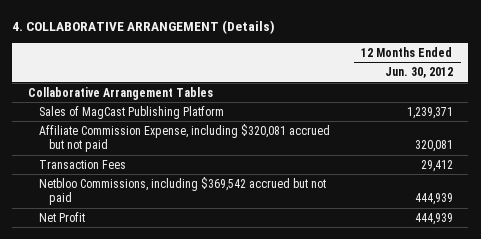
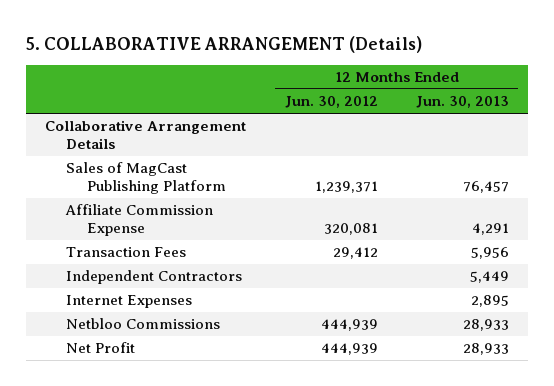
- 4. COLLABORATIVE ARRANGEMENT (Details)
+ 5. COLLABORATIVE ARRANGEMENT (Details)
- | 12 Months Ended Jun. 30, 2012
+ | 12 Months Ended Jun. 30, 2012 | 12 Months Ended Jun. 30, 2013
- Collaborative Arrangement Tables
+ Collaborative Arrangement Details
- Affiliate Commission Expense, including $320,081 accrued but not paid | 320,081
+ Affiliate Commission Expense | 320,081 | 4,291
- Netbloo Commissions, including $369,542 accrued but not paid | 444,939
+ Independent Contractors | | 5,449
+ Internet Expenses | | 2,895
+ Netbloo Commissions | 444,939 | 28,933

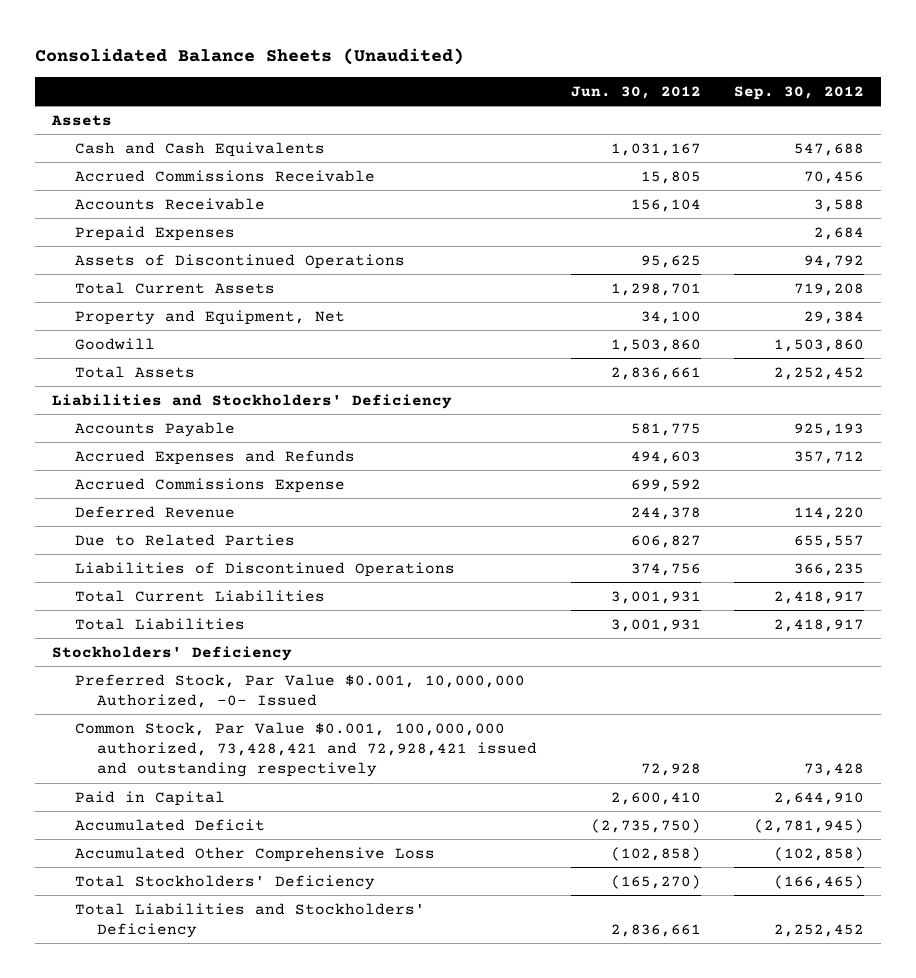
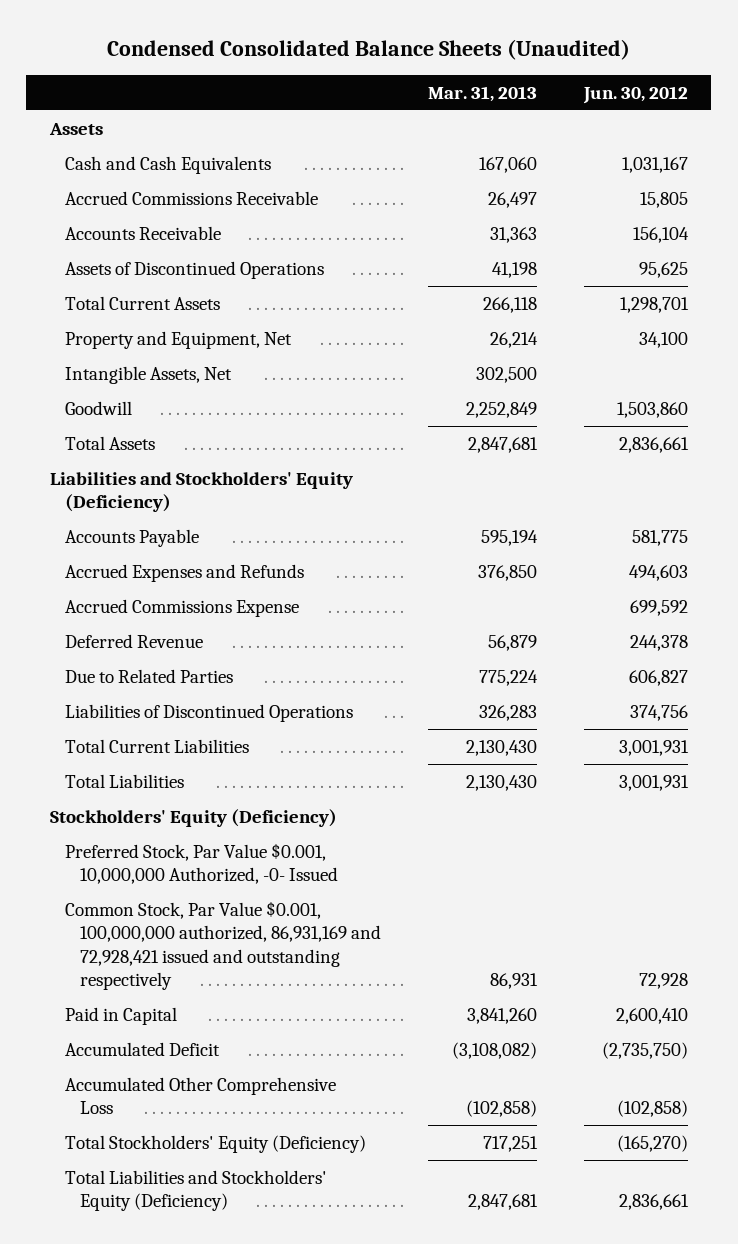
- Consolidated Balance Sheets (Unaudited)
+ Condensed Consolidated Balance Sheets (Unaudited)
- | Jun. 30, 2012 | Sep. 30, 2012
+ | Mar. 31, 2013 | Jun. 30, 2012
- Prepaid Expenses | | 2,684
+ Intangible Assets, Net | 302,500 |
- Liabilities and Stockholders' Deficiency
+ Liabilities and Stockholders' Equity (Deficiency)
- Stockholders' Deficiency
+ Stockholders' Equity (Deficiency)
- Common Stock, Par Value $0.001, 100,000,000 authorized, 73,428,421 and 72,928,421 issued and outstanding respectively | 72,928 | 73,428
+ Common Stock, Par Value $0.001, 100,000,000 authorized, 86,931,169 and 72,928,421 issued and outstanding respectively | 86,931 | 72,928
- Total Stockholders' Deficiency | (165,270) | (166,465)
- Total Liabilities and Stockholders' Deficiency | 2,836,661 | 2,252,452
+ Total Stockholders' Equity (Deficiency) | 717,251 | (165,270)
+ Total Liabilities and Stockholders' Equity (Deficiency) | 2,847,681 | 2,836,661

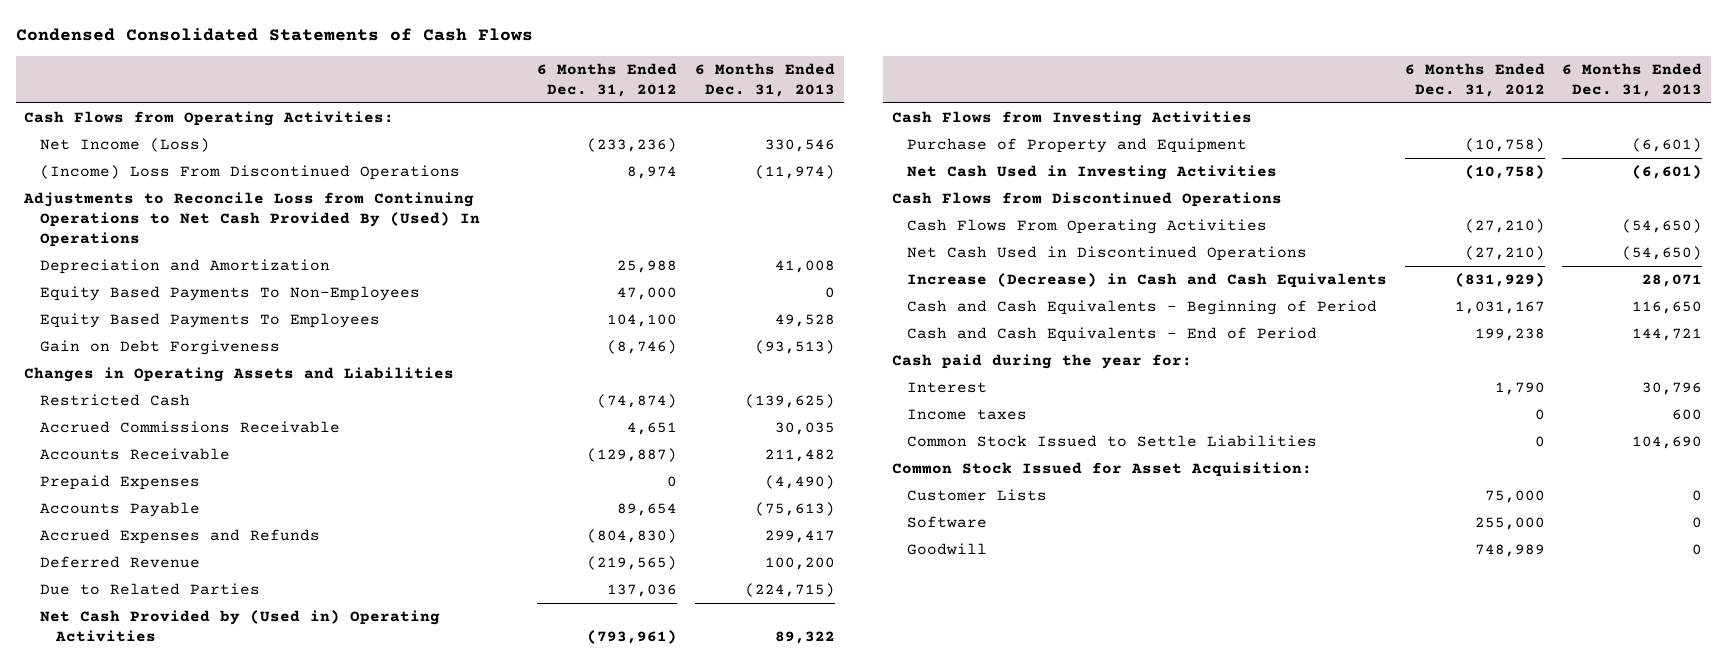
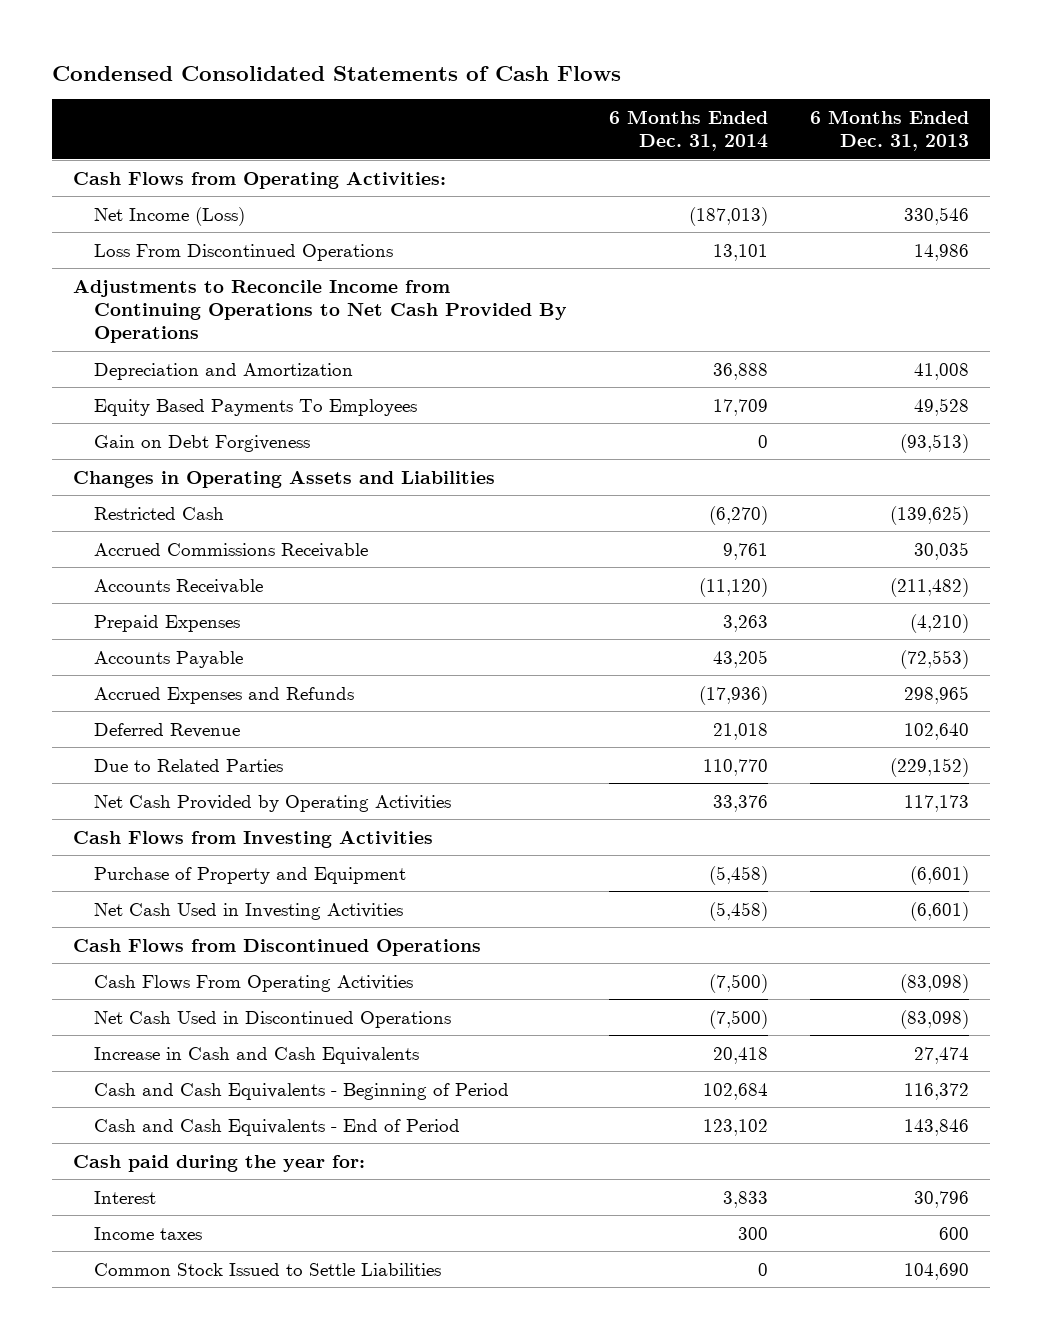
- | 6 Months Ended Dec. 31, 2012 | 6 Months Ended Dec. 31, 2013
+ | 6 Months Ended Dec. 31, 2014 | 6 Months Ended Dec. 31, 2013
- (Income) Loss From Discontinued Operations | 8,974 | (11,974)
- Adjustments to Reconcile Loss from Continuing Operations to Net Cash Provided By (Used) In Operations
+ Loss From Discontinued Operations | 13,101 | 14,986
+ Adjustments to Reconcile Income from Continuing Operations to Net Cash Provided By Operations
- Equity Based Payments To Non-Employees | 47,000 | 0
- Accounts Receivable | (129,887) | 211,482
- Prepaid Expenses | 0 | (4,490)
- Accounts Payable | 89,654 | (75,613)
- Accrued Expenses and Refunds | (804,830) | 299,417
- Deferred Revenue | (219,565) | 100,200
- Due to Related Parties | 137,036 | (224,715)
- Net Cash Provided by (Used in) Operating Activities | (793,961) | 89,322
+ Accounts Receivable | (11,120) | (211,482)
+ Prepaid Expenses | 3,263 | (4,210)
+ Accounts Payable | 43,205 | (72,553)
+ Accrued Expenses and Refunds | (17,936) | 298,965
+ Deferred Revenue | 21,018 | 102,640
+ Due to Related Parties | 110,770 | (229,152)
+ Net Cash Provided by Operating Activities | 33,376 | 117,173
- Cash Flows From Operating Activities | (27,210) | (54,650)
- Net Cash Used in Discontinued Operations | (27,210) | (54,650)
- Increase (Decrease) in Cash and Cash Equivalents | (831,929) | 28,071
- Cash and Cash Equivalents - Beginning of Period | 1,031,167 | 116,650
- Cash and Cash Equivalents - End of Period | 199,238 | 144,721
+ Cash Flows From Operating Activities | (7,500) | (83,098)
+ Net Cash Used in Discontinued Operations | (7,500) | (83,098)
+ Increase in Cash and Cash Equivalents | 20,418 | 27,474
+ Cash and Cash Equivalents - Beginning of Period | 102,684 | 116,372
+ Cash and Cash Equivalents - End of Period | 123,102 | 143,846
- Common Stock Issued for Asset Acquisition:
- Customer Lists | 75,000 | 0
- Software | 255,000 | 0
- Goodwill | 748,989 | 0

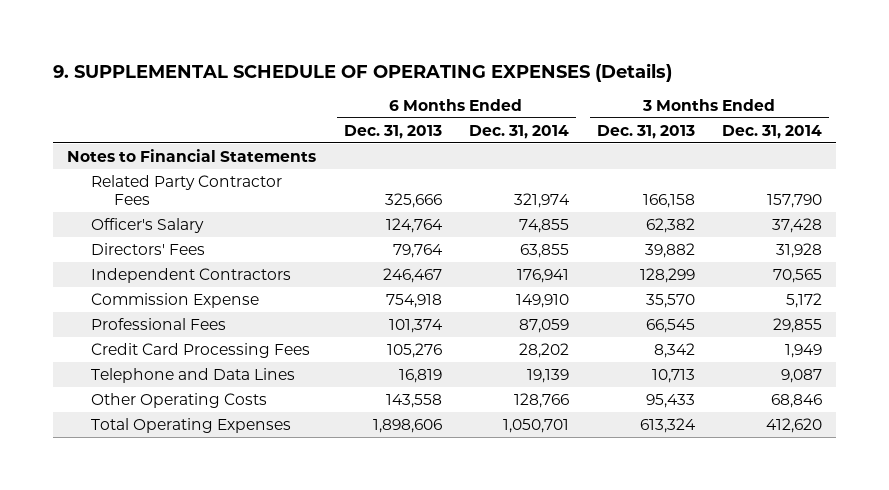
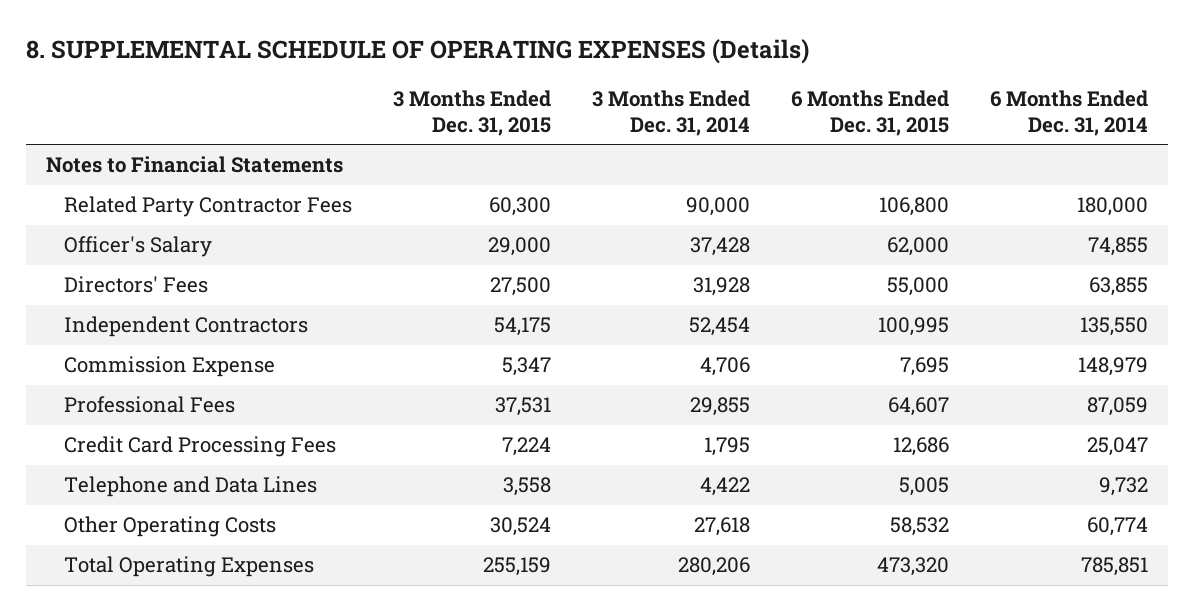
- 9. SUPPLEMENTAL SCHEDULE OF OPERATING EXPENSES (Details)
+ 8. SUPPLEMENTAL SCHEDULE OF OPERATING EXPENSES (Details)
- | 6 Months Ended Dec. 31, 2013 | 6 Months Ended Dec. 31, 2014 | 3 Months Ended Dec. 31, 2013 | 3 Months Ended Dec. 31, 2014
+ | 3 Months Ended Dec. 31, 2015 | 3 Months Ended Dec. 31, 2014 | 6 Months Ended Dec. 31, 2015 | 6 Months Ended Dec. 31, 2014
- Related Party Contractor Fees | 325,666 | 321,974 | 166,158 | 157,790
+ Related Party Contractor Fees | 60,300 | 90,000 | 106,800 | 180,000
- Independent Contractors | 246,467 | 176,941 | 128,299 | 70,565
- Commission Expense | 754,918 | 149,910 | 35,570 | 5,172
+ Independent Contractors | 54,175 | 52,454 | 100,995 | 135,550
+ Commission Expense | 5,347 | 4,706 | 7,695 | 148,979
- Credit Card Processing Fees | 105,276 | 28,202 | 8,342 | 1,949
- Telephone and Data Lines | 16,819 | 19,139 | 10,713 | 9,087
- Other Operating Costs | 143,558 | 128,766 | 95,433 | 68,846
- Total Operating Expenses | 1,898,606 | 1,050,701 | 613,324 | 412,620
+ Credit Card Processing Fees | 7,224 | 1,795 | 12,686 | 25,047
+ Telephone and Data Lines | 3,558 | 4,422 | 5,005 | 9,732
+ Other Operating Costs | 30,524 | 27,618 | 58,532 | 60,774
+ Total Operating Expenses | 255,159 | 280,206 | 473,320 | 785,851

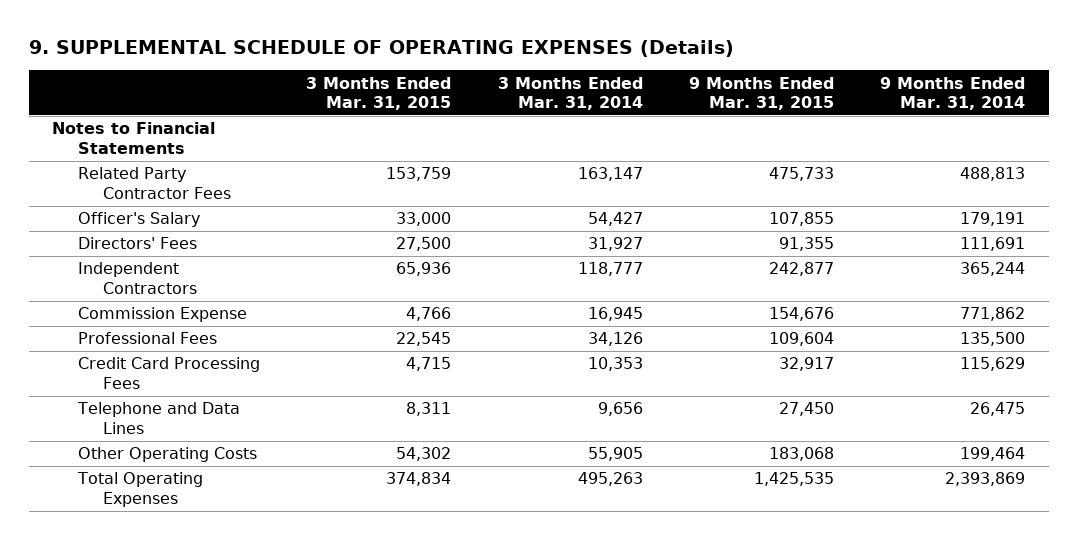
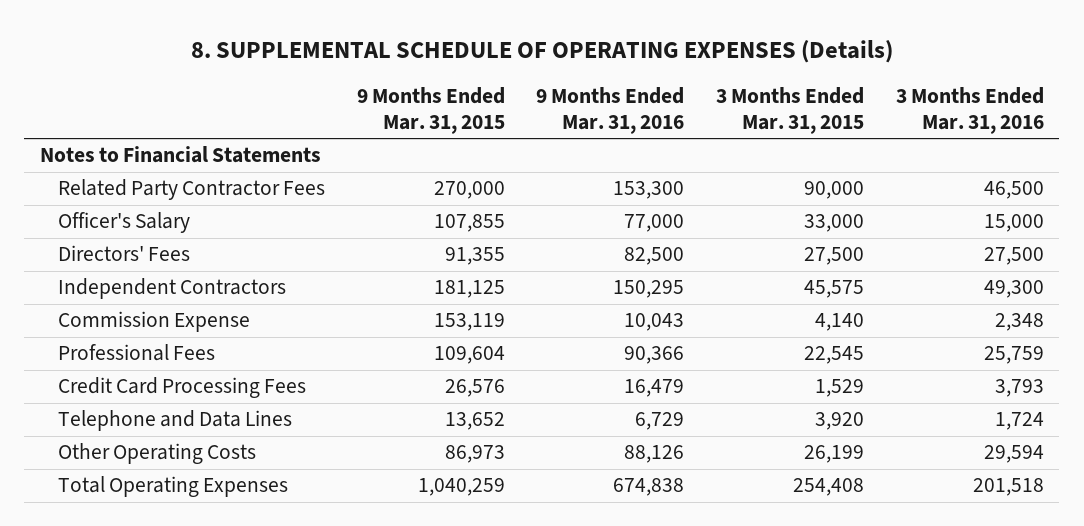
- 9. SUPPLEMENTAL SCHEDULE OF OPERATING EXPENSES (Details)
+ 8. SUPPLEMENTAL SCHEDULE OF OPERATING EXPENSES (Details)
- | 3 Months Ended Mar. 31, 2015 | 3 Months Ended Mar. 31, 2014 | 9 Months Ended Mar. 31, 2015 | 9 Months Ended Mar. 31, 2014
+ | 9 Months Ended Mar. 31, 2015 | 9 Months Ended Mar. 31, 2016 | 3 Months Ended Mar. 31, 2015 | 3 Months Ended Mar. 31, 2016
- Related Party Contractor Fees | 153,759 | 163,147 | 475,733 | 488,813
+ Related Party Contractor Fees | 270,000 | 153,300 | 90,000 | 46,500
- Independent Contractors | 65,936 | 118,777 | 242,877 | 365,244
- Commission Expense | 4,766 | 16,945 | 154,676 | 771,862
+ Independent Contractors | 181,125 | 150,295 | 45,575 | 49,300
+ Commission Expense | 153,119 | 10,043 | 4,140 | 2,348
- Credit Card Processing Fees | 4,715 | 10,353 | 32,917 | 115,629
- Telephone and Data Lines | 8,311 | 9,656 | 27,450 | 26,475
- Other Operating Costs | 54,302 | 55,905 | 183,068 | 199,464
- Total Operating Expenses | 374,834 | 495,263 | 1,425,535 | 2,393,869
+ Credit Card Processing Fees | 26,576 | 16,479 | 1,529 | 3,793
+ Telephone and Data Lines | 13,652 | 6,729 | 3,920 | 1,724
+ Other Operating Costs | 86,973 | 88,126 | 26,199 | 29,594
+ Total Operating Expenses | 1,040,259 | 674,838 | 254,408 | 201,518

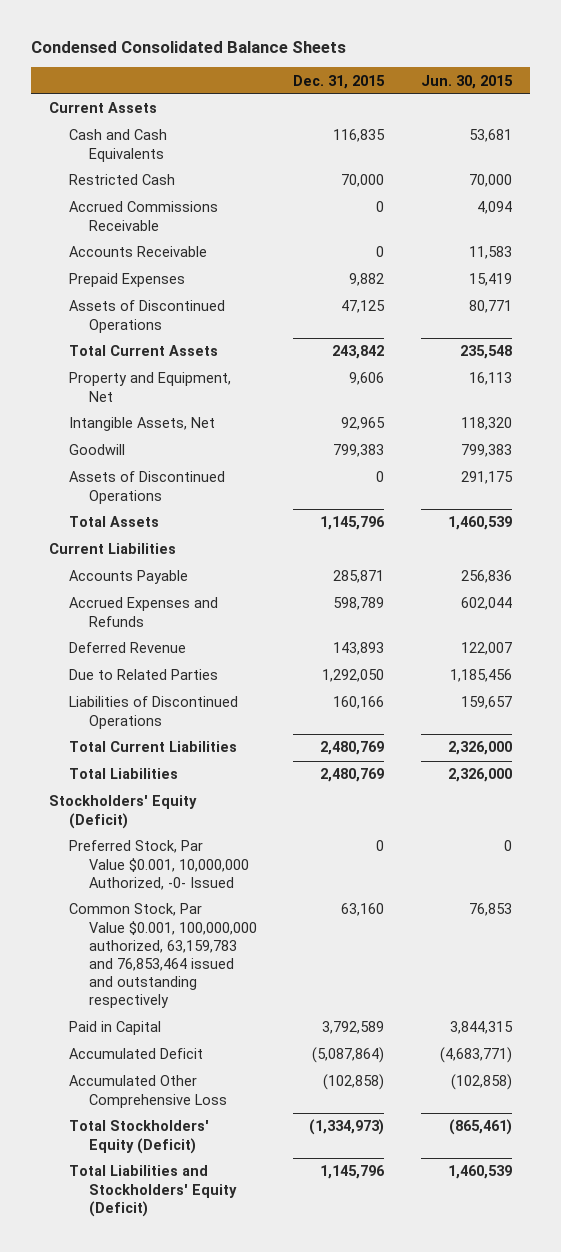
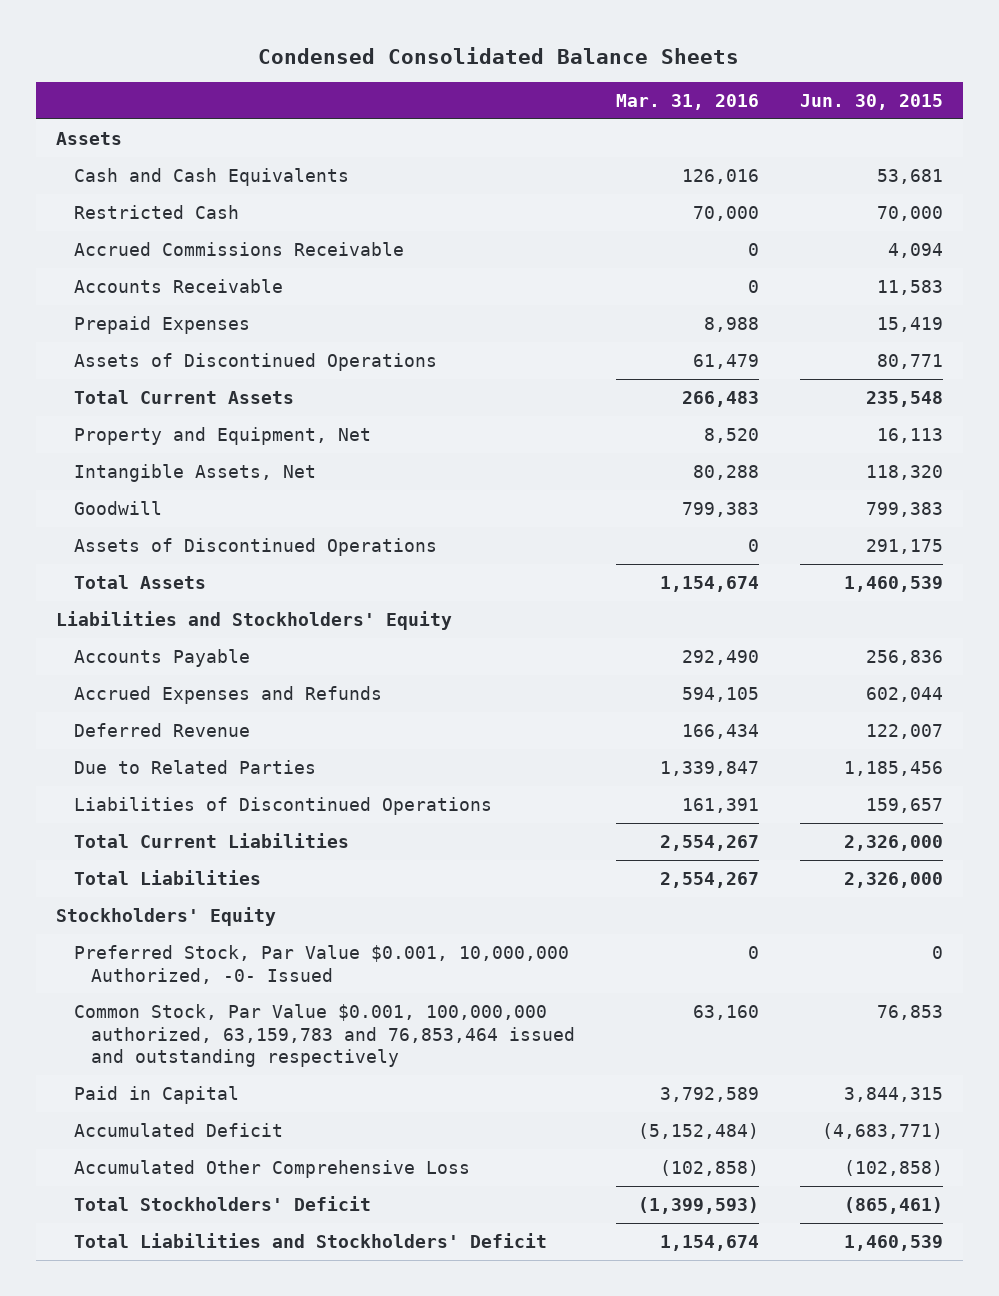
- | Dec. 31, 2015 | Jun. 30, 2015
+ | Mar. 31, 2016 | Jun. 30, 2015
- Current Assets
+ Assets
- Current Liabilities
+ Liabilities and Stockholders' Equity
- Stockholders' Equity (Deficit)
+ Stockholders' Equity
- Total Stockholders' Equity (Deficit) | (1,334,973) | (865,461)
- Total Liabilities and Stockholders' Equity (Deficit) | 1,145,796 | 1,460,539
+ Total Stockholders' Deficit | (1,399,593) | (865,461)
+ Total Liabilities and Stockholders' Deficit | 1,154,674 | 1,460,539

